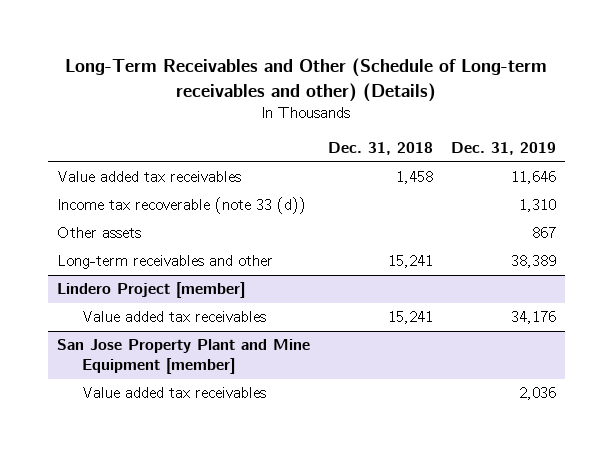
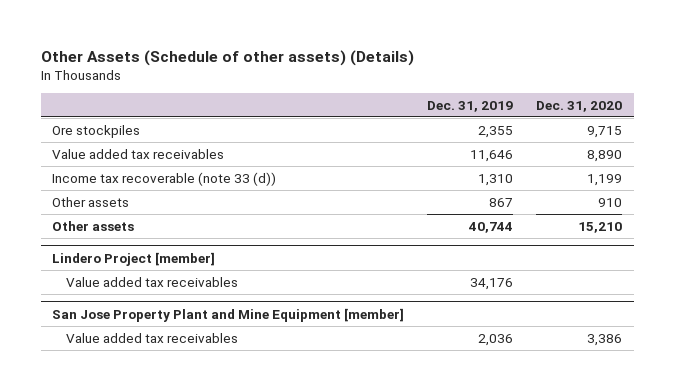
- Long-Term Receivables and Other (Schedule of Long-term receivables and other) (Details)
+ Other Assets (Schedule of other assets) (Details)
- | Dec. 31, 2018 | Dec. 31, 2019
+ | Dec. 31, 2019 | Dec. 31, 2020
+ Ore stockpiles | 2,355 | 9,715
- Long-term receivables and other | 15,241 | 38,389
+ Other assets | 40,744 | 15,210

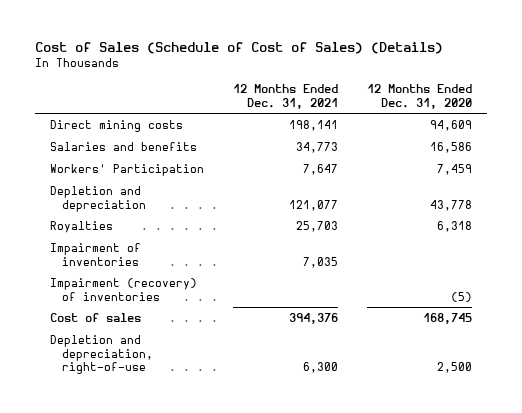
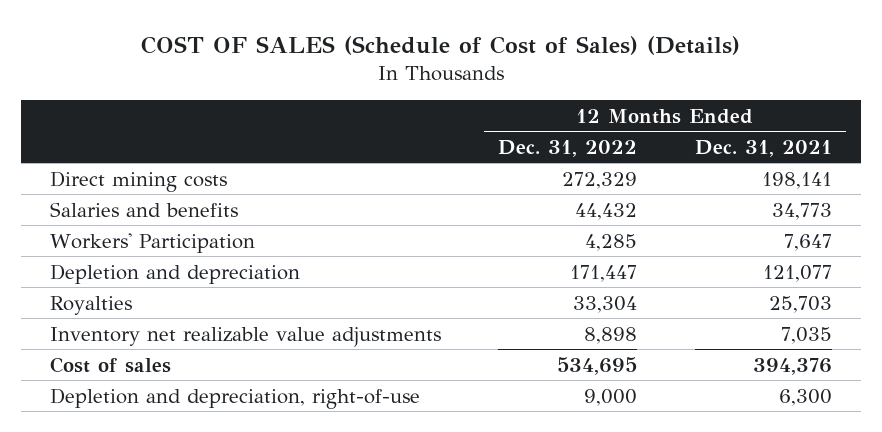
- Cost of Sales (Schedule of Cost of Sales) (Details)
+ COST OF SALES (Schedule of Cost of Sales) (Details)
- | 12 Months Ended Dec. 31, 2021 | 12 Months Ended Dec. 31, 2020
+ | 12 Months Ended Dec. 31, 2022 | 12 Months Ended Dec. 31, 2021
- Impairment of inventories | 7,035 |
- Impairment (recovery) of inventories | | (5)
+ Inventory net realizable value adjustments | 8,898 | 7,035

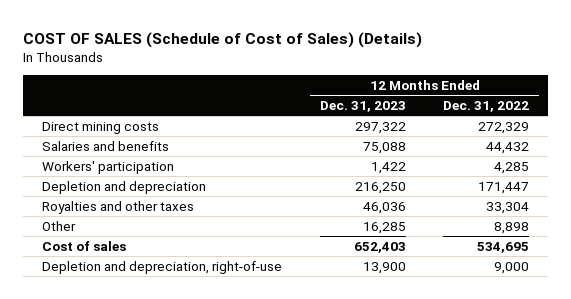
- | 12 Months Ended Dec. 31, 2022 | 12 Months Ended Dec. 31, 2021
+ | 12 Months Ended Dec. 31, 2023 | 12 Months Ended Dec. 31, 2022
- Workers' Participation | 4,285 | 7,647
+ Workers' participation | 1,422 | 4,285
- Royalties | 33,304 | 25,703
- Inventory net realizable value adjustments | 8,898 | 7,035
+ Royalties and other taxes | 46,036 | 33,304
+ Other | 16,285 | 8,898

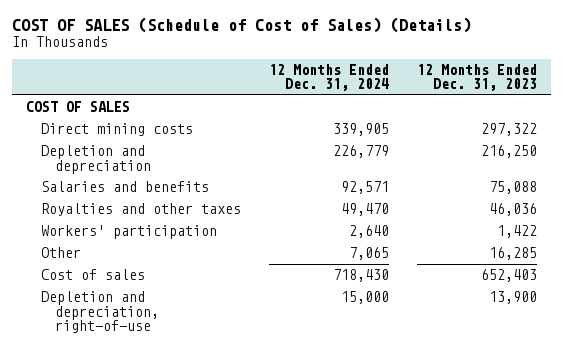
- | 12 Months Ended Dec. 31, 2023 | 12 Months Ended Dec. 31, 2022
+ | 12 Months Ended Dec. 31, 2024 | 12 Months Ended Dec. 31, 2023
+ COST OF SALES
moved down: Salaries and benefits | 92,571 | 75,088
moved down: Workers' participation | 2,640 | 1,422

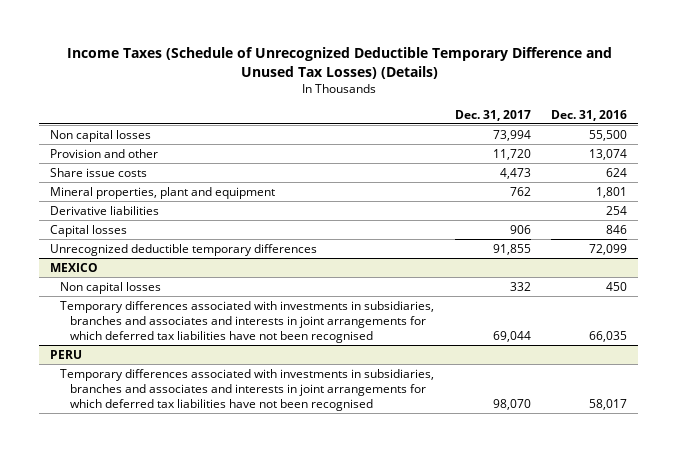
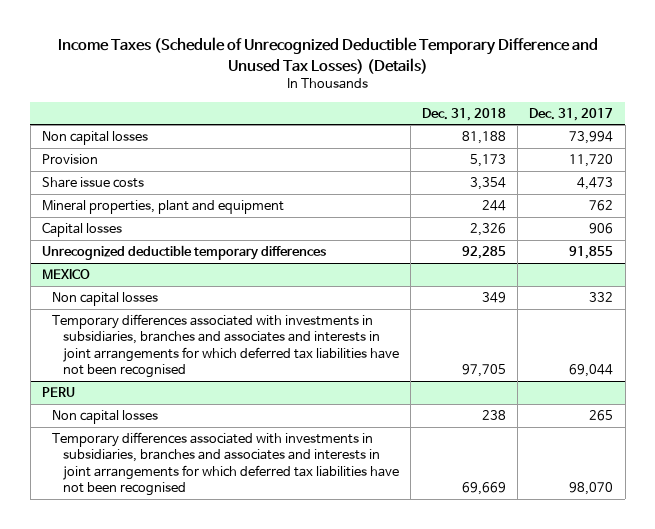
- | Dec. 31, 2017 | Dec. 31, 2016
+ | Dec. 31, 2018 | Dec. 31, 2017
- Provision and other | 11,720 | 13,074
+ Provision | 5,173 | 11,720
- Derivative liabilities | | 254
@ PERU
+ Non capital losses | 238 | 265

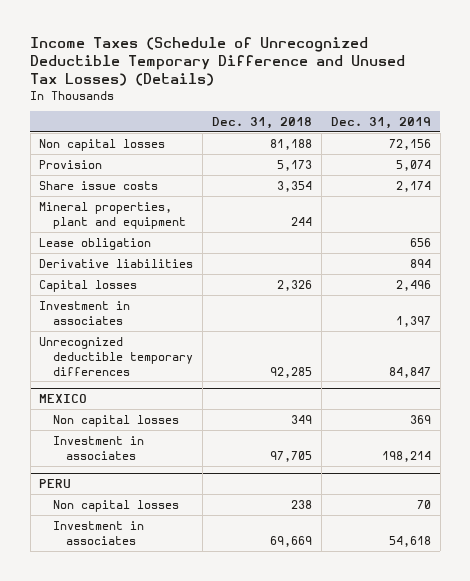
- | Dec. 31, 2018 | Dec. 31, 2017
+ | Dec. 31, 2018 | Dec. 31, 2019
+ Lease obligation | | 656
+ Derivative liabilities | | 894
+ Investment in associates | | 1,397
@ MEXICO
- Temporary differences associated with investments in subsidiaries, branches and associates and interests in joint arrangements for which deferred tax liabilities have not been recognised | 97,705 | 69,044
+ Investment in associates | 97,705 | 198,214
@ PERU
- Temporary differences associated with investments in subsidiaries, branches and associates and interests in joint arrangements for which deferred tax liabilities have not been recognised | 69,669 | 98,070
+ Investment in associates | 69,669 | 54,618

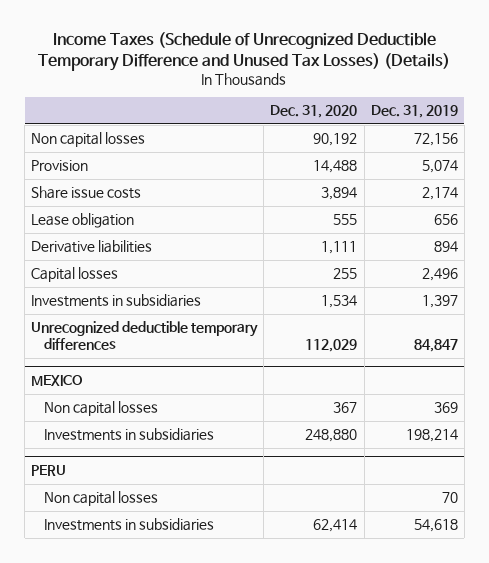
- | Dec. 31, 2018 | Dec. 31, 2019
+ | Dec. 31, 2020 | Dec. 31, 2019
- Mineral properties, plant and equipment | 244 |
- Investment in associates | | 1,397
+ Investments in subsidiaries | 1,534 | 1,397
@ MEXICO
- Investment in associates | 97,705 | 198,214
+ Investments in subsidiaries | 248,880 | 198,214
@ PERU
- Investment in associates | 69,669 | 54,618
+ Investments in subsidiaries | 62,414 | 54,618

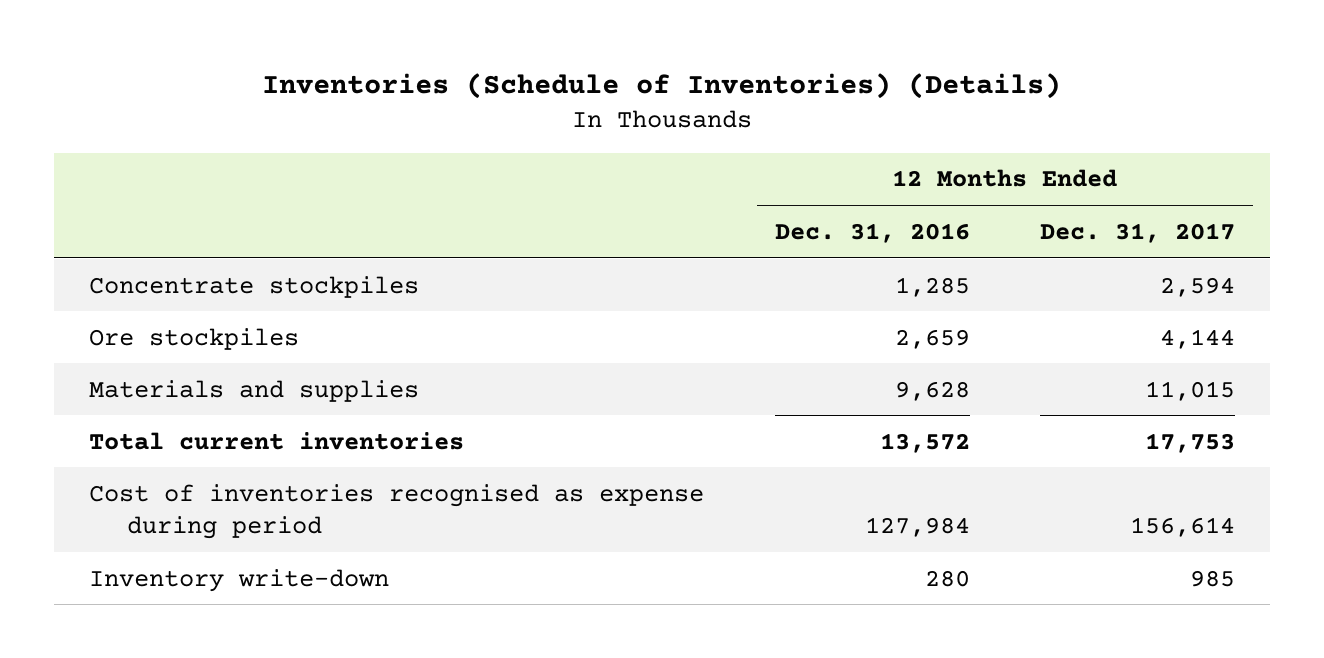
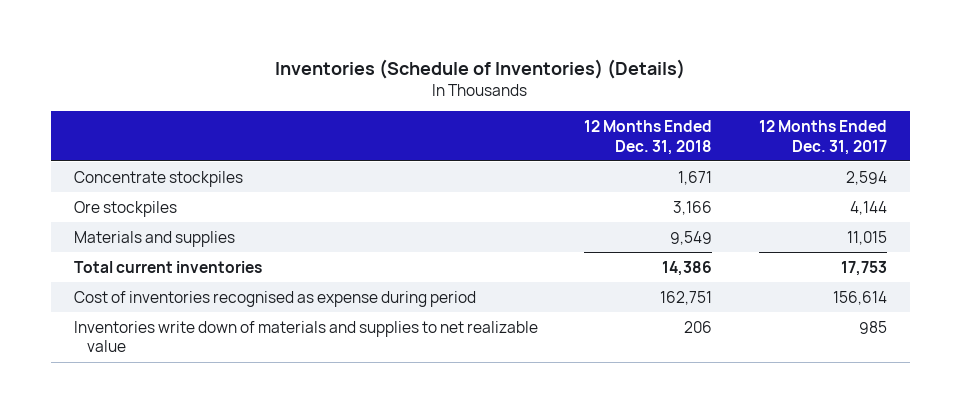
- | 12 Months Ended Dec. 31, 2016 | 12 Months Ended Dec. 31, 2017
+ | 12 Months Ended Dec. 31, 2018 | 12 Months Ended Dec. 31, 2017
- Inventory write-down | 280 | 985
+ Inventories write down of materials and supplies to net realizable value | 206 | 985

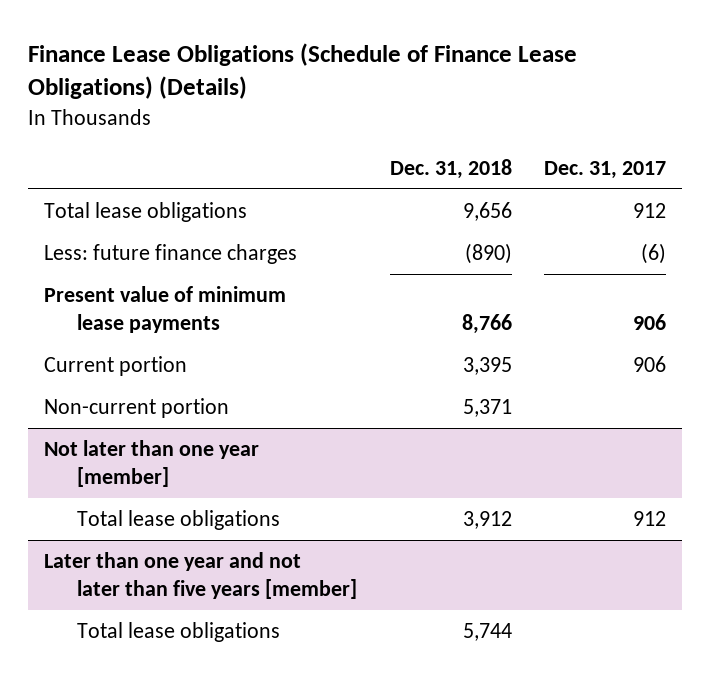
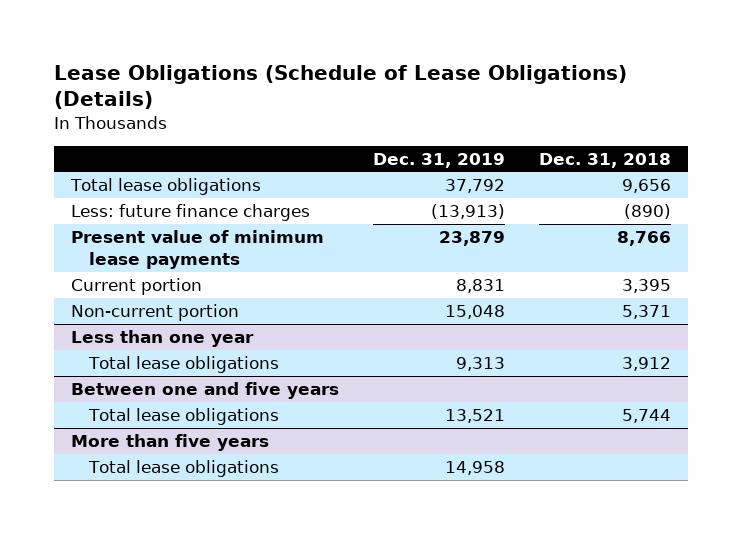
- Finance Lease Obligations (Schedule of Finance Lease Obligations) (Details)
+ Lease Obligations (Schedule of Lease Obligations) (Details)
- | Dec. 31, 2018 | Dec. 31, 2017
+ | Dec. 31, 2019 | Dec. 31, 2018
- Not later than one year [member]
+ Less than one year
- Later than one year and not later than five years [member]
+ Between one and five years
+ More than five years
+ Total lease obligations | 14,958 |

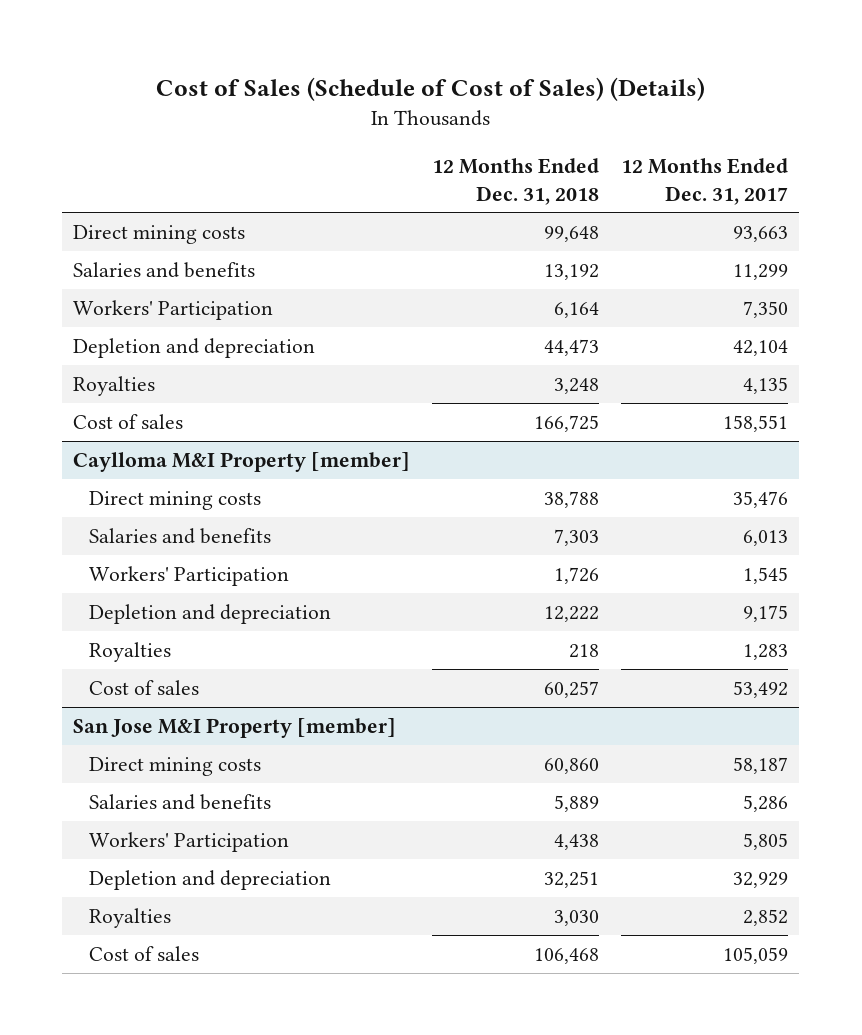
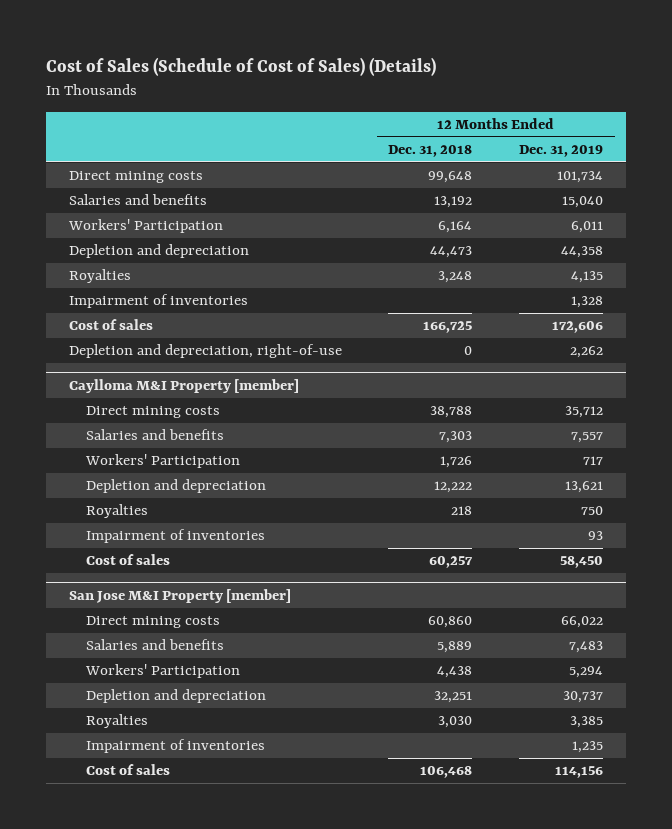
- | 12 Months Ended Dec. 31, 2018 | 12 Months Ended Dec. 31, 2017
+ | 12 Months Ended Dec. 31, 2018 | 12 Months Ended Dec. 31, 2019
+ Impairment of inventories | | 1,328
+ Depletion and depreciation, right-of-use | 0 | 2,262
@ Caylloma M&I Property [member]
+ Impairment of inventories | | 93
@ San Jose M&I Property [member]
+ Impairment of inventories | | 1,235

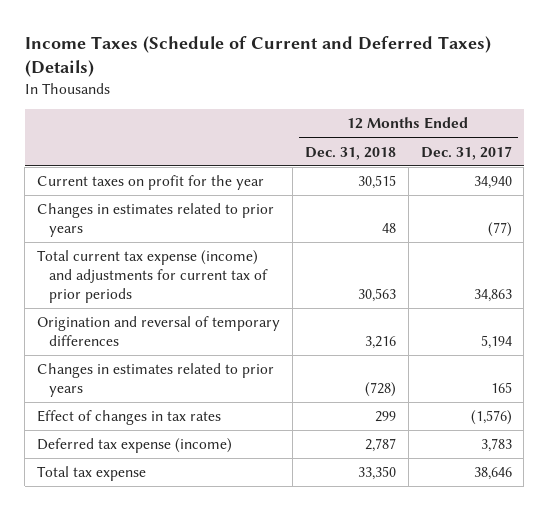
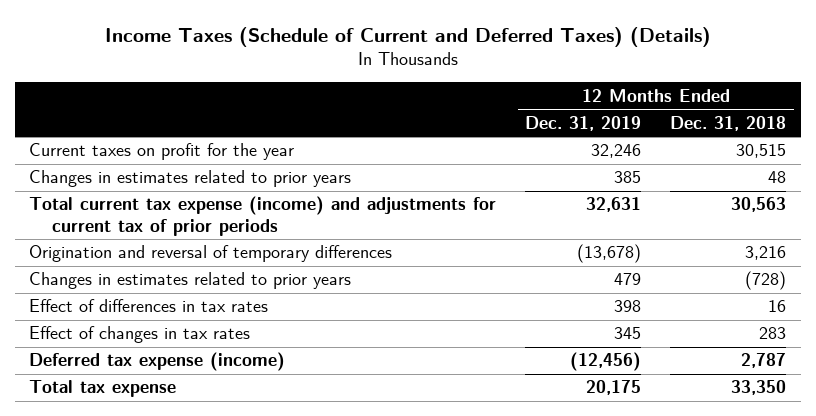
- | 12 Months Ended Dec. 31, 2018 | 12 Months Ended Dec. 31, 2017
+ | 12 Months Ended Dec. 31, 2019 | 12 Months Ended Dec. 31, 2018
- Effect of changes in tax rates | 299 | (1,576)
+ Effect of differences in tax rates | 398 | 16
+ Effect of changes in tax rates | 345 | 283

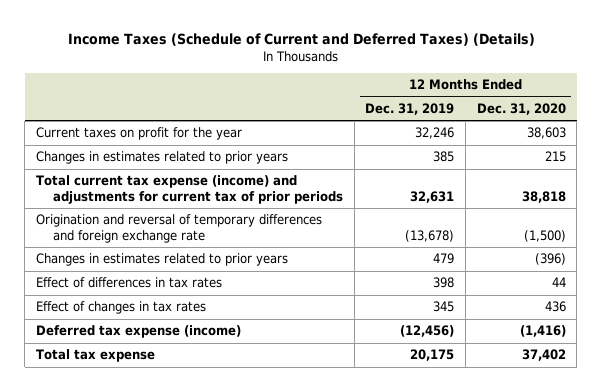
- | 12 Months Ended Dec. 31, 2019 | 12 Months Ended Dec. 31, 2018
+ | 12 Months Ended Dec. 31, 2019 | 12 Months Ended Dec. 31, 2020
- Origination and reversal of temporary differences | (13,678) | 3,216
+ Origination and reversal of temporary differences and foreign exchange rate | (13,678) | (1,500)

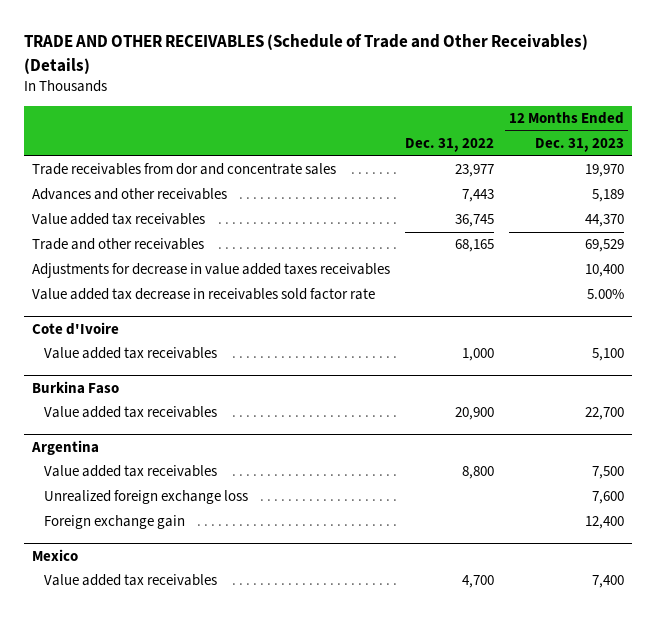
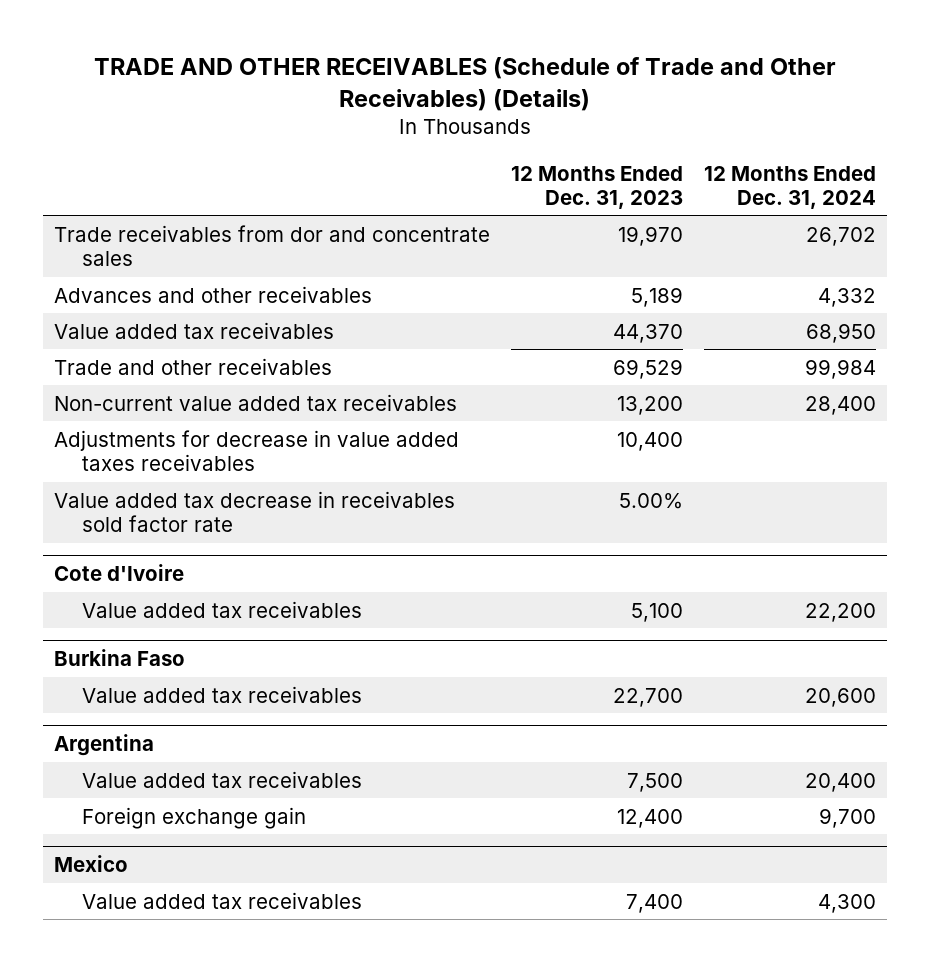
- | Dec. 31, 2022 | 12 Months Ended Dec. 31, 2023
+ | 12 Months Ended Dec. 31, 2023 | 12 Months Ended Dec. 31, 2024
+ Non-current value added tax receivables | 13,200 | 28,400
@ Argentina
- Unrealized foreign exchange loss | | 7,600

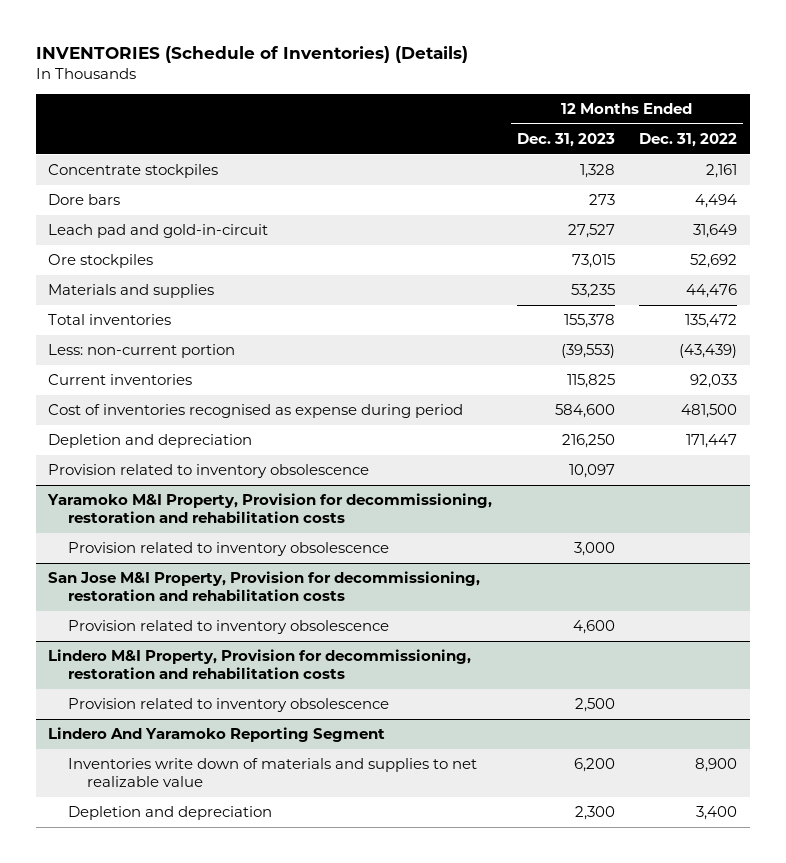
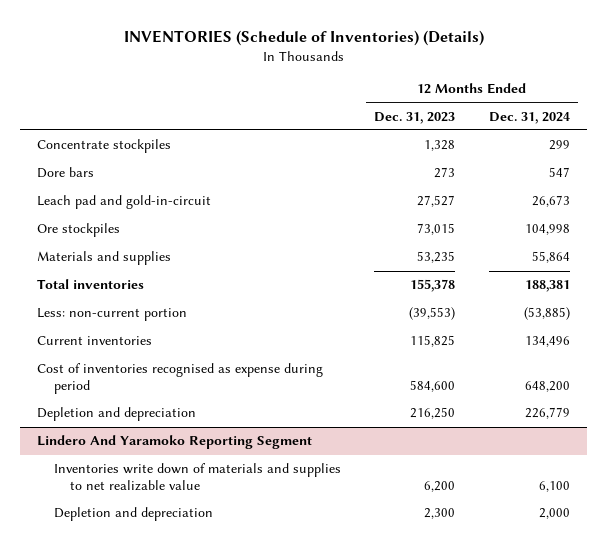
- | 12 Months Ended Dec. 31, 2023 | 12 Months Ended Dec. 31, 2022
+ | 12 Months Ended Dec. 31, 2023 | 12 Months Ended Dec. 31, 2024
- Provision related to inventory obsolescence | 10,097 |
- Yaramoko M&I Property, Provision for decommissioning, restoration and rehabilitation costs
- Provision related to inventory obsolescence | 3,000 |
- San Jose M&I Property, Provision for decommissioning, restoration and rehabilitation costs
- Provision related to inventory obsolescence | 4,600 |
- Lindero M&I Property, Provision for decommissioning, restoration and rehabilitation costs
- Provision related to inventory obsolescence | 2,500 |

